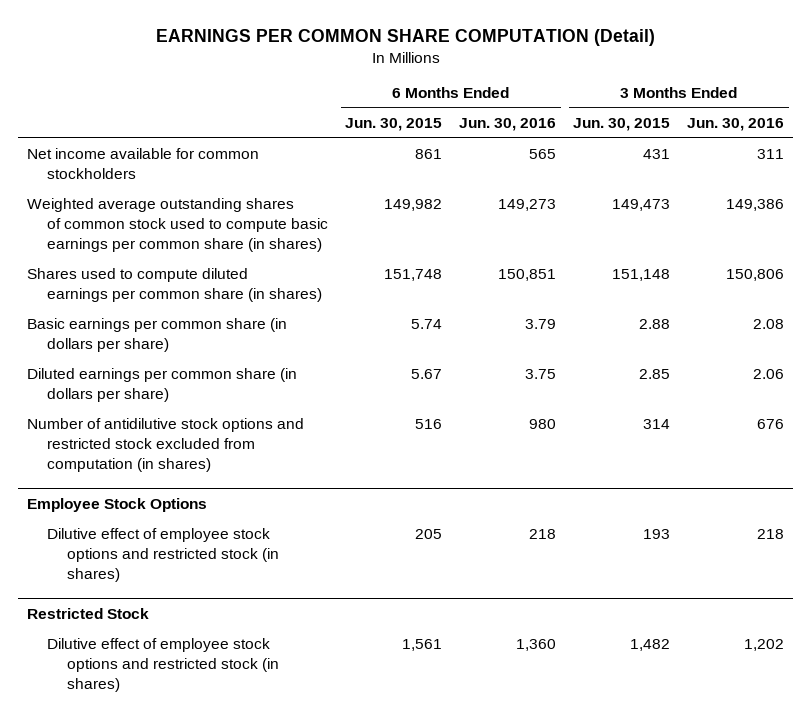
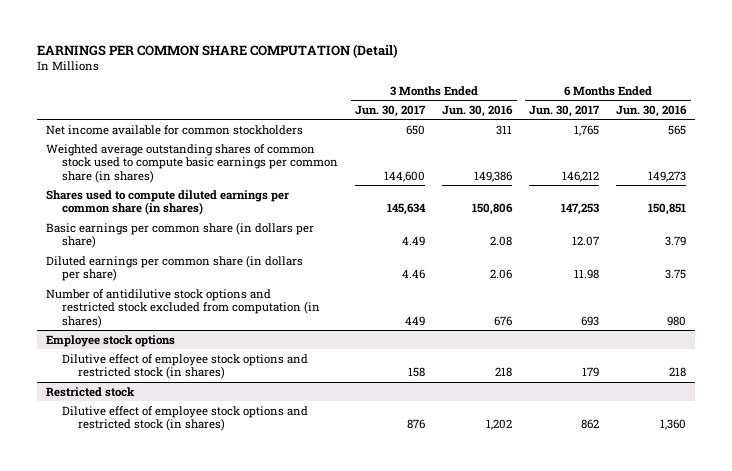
- | 6 Months Ended Jun. 30, 2015 | 6 Months Ended Jun. 30, 2016 | 3 Months Ended Jun. 30, 2015 | 3 Months Ended Jun. 30, 2016
+ | 3 Months Ended Jun. 30, 2017 | 3 Months Ended Jun. 30, 2016 | 6 Months Ended Jun. 30, 2017 | 6 Months Ended Jun. 30, 2016
- Employee Stock Options
+ Employee stock options
- Restricted Stock
+ Restricted stock

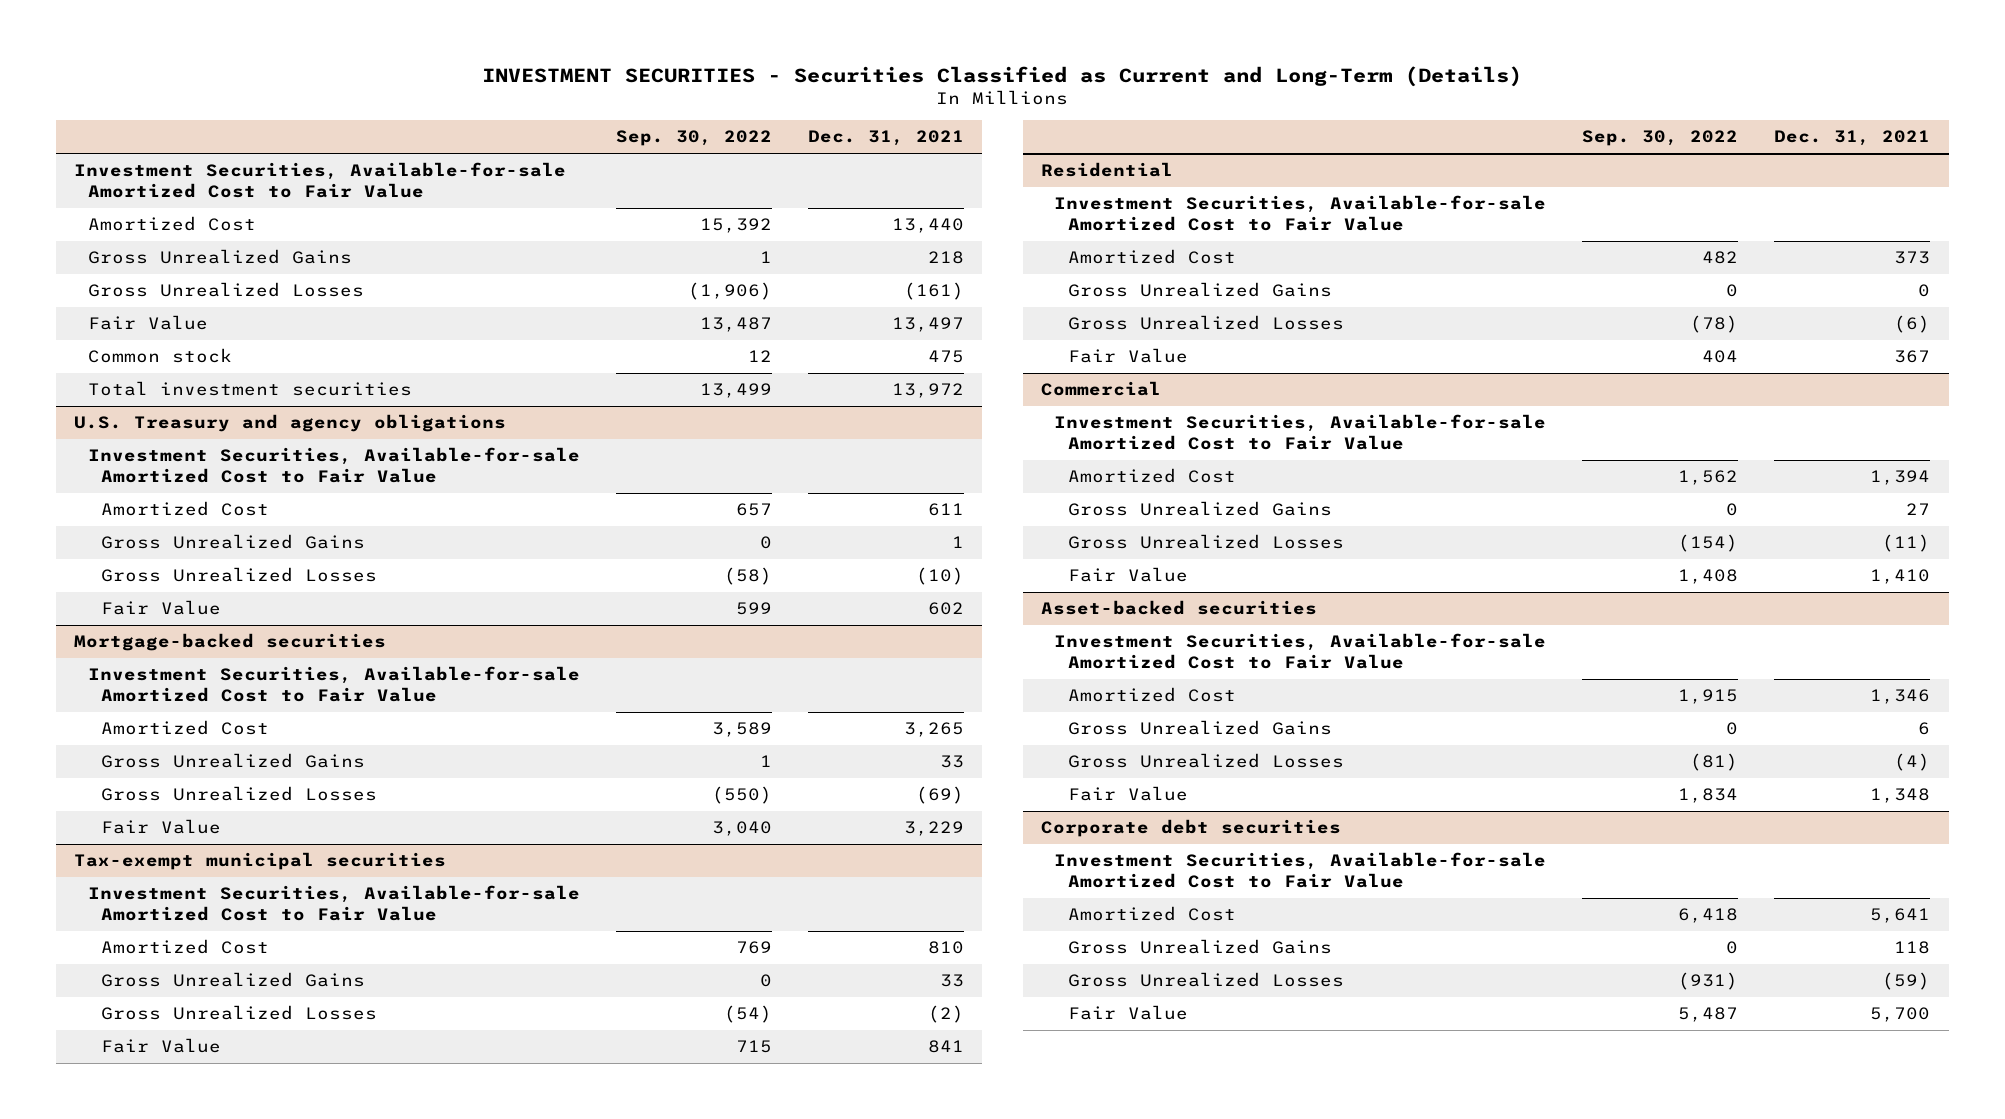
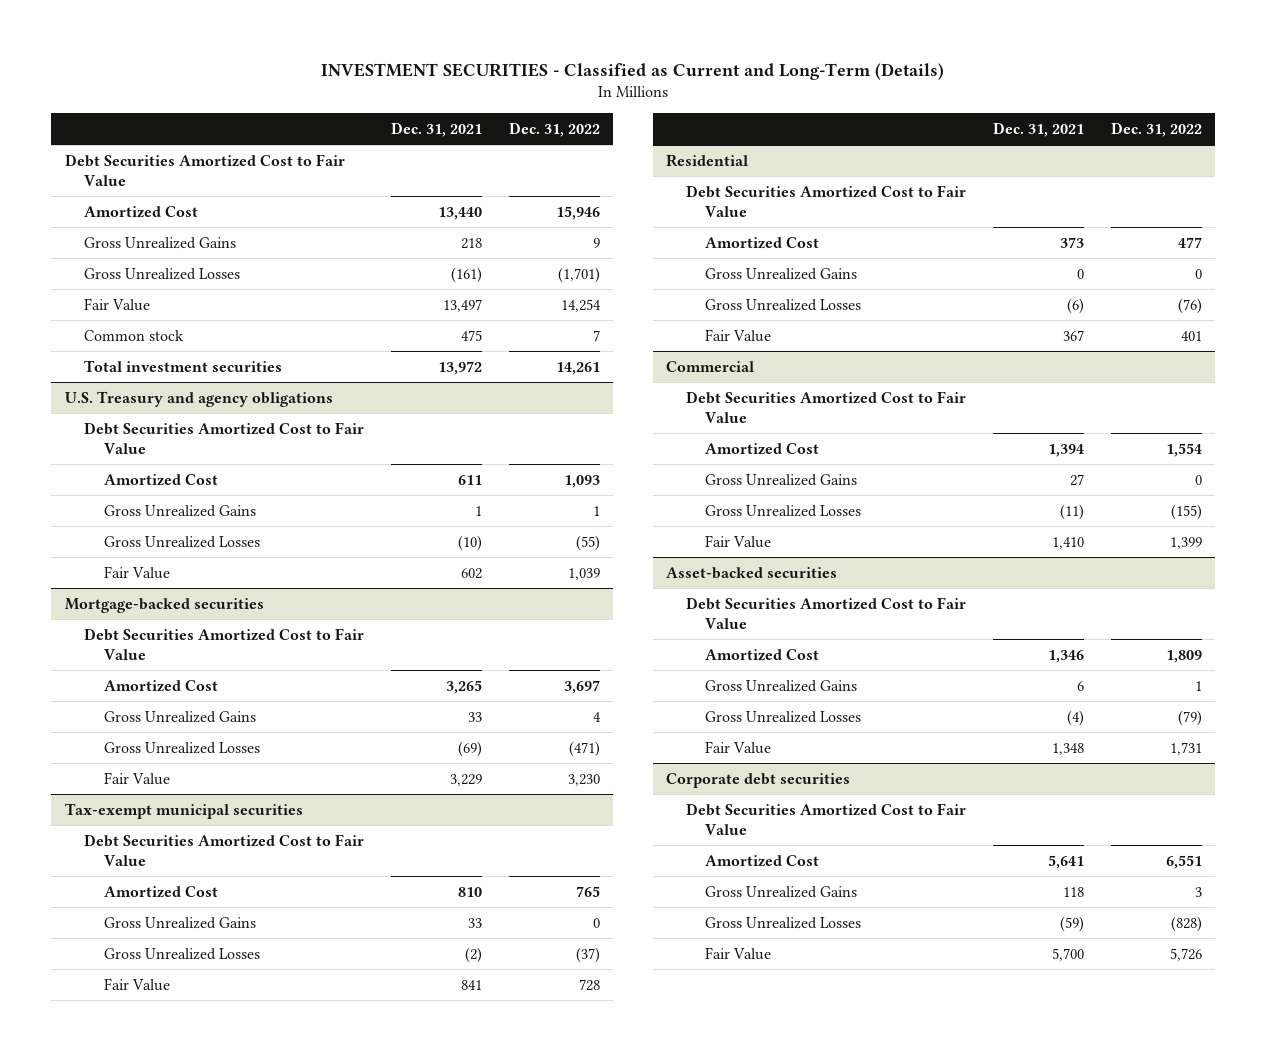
- INVESTMENT SECURITIES - Securities Classified as Current and Long-Term (Details)
+ INVESTMENT SECURITIES - Classified as Current and Long-Term (Details)
- | Sep. 30, 2022 | Dec. 31, 2021
+ | Dec. 31, 2021 | Dec. 31, 2022
- Investment Securities, Available-for-sale Amortized Cost to Fair Value
+ Debt Securities Amortized Cost to Fair Value
@ U.S. Treasury and agency obligations
- Investment Securities, Available-for-sale Amortized Cost to Fair Value
+ Debt Securities Amortized Cost to Fair Value
@ Mortgage-backed securities
- Investment Securities, Available-for-sale Amortized Cost to Fair Value
+ Debt Securities Amortized Cost to Fair Value
@ Tax-exempt municipal securities
- Investment Securities, Available-for-sale Amortized Cost to Fair Value
+ Debt Securities Amortized Cost to Fair Value
@ Residential
- Investment Securities, Available-for-sale Amortized Cost to Fair Value
+ Debt Securities Amortized Cost to Fair Value
@ Commercial
- Investment Securities, Available-for-sale Amortized Cost to Fair Value
+ Debt Securities Amortized Cost to Fair Value
@ Asset-backed securities
- Investment Securities, Available-for-sale Amortized Cost to Fair Value
+ Debt Securities Amortized Cost to Fair Value
@ Corporate debt securities
- Investment Securities, Available-for-sale Amortized Cost to Fair Value
+ Debt Securities Amortized Cost to Fair Value

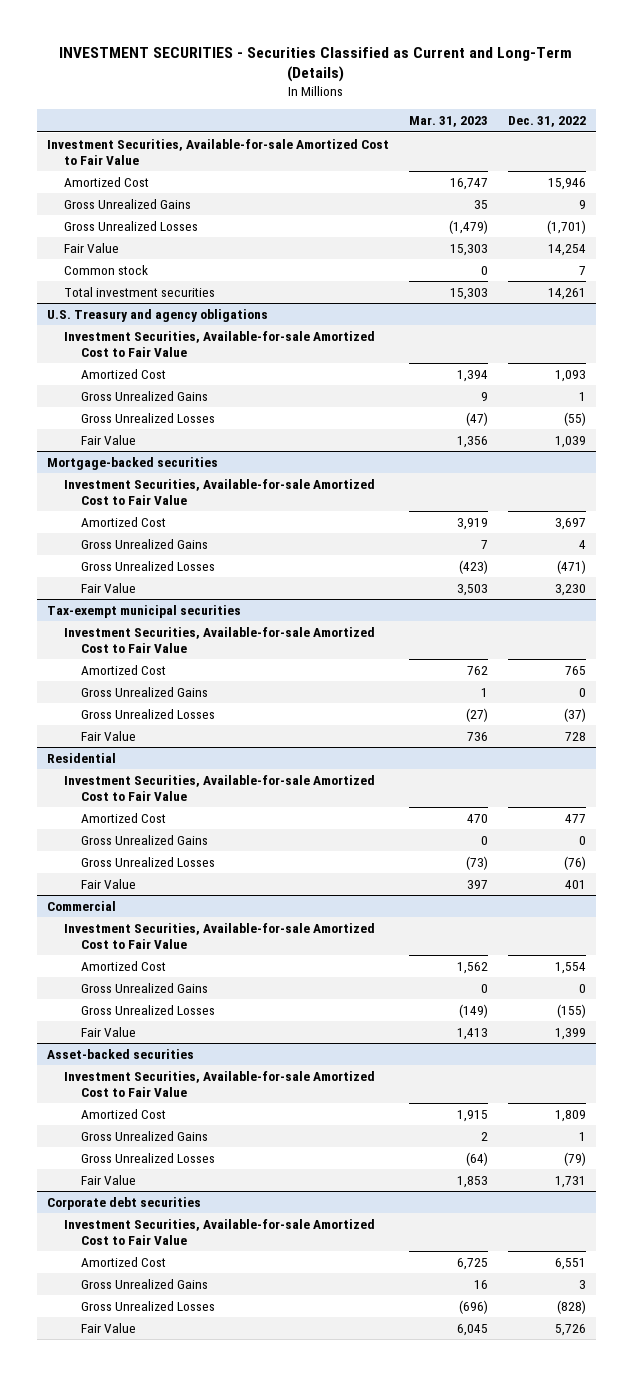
- INVESTMENT SECURITIES - Classified as Current and Long-Term (Details)
+ INVESTMENT SECURITIES - Securities Classified as Current and Long-Term (Details)
- | Dec. 31, 2021 | Dec. 31, 2022
+ | Mar. 31, 2023 | Dec. 31, 2022
- Debt Securities Amortized Cost to Fair Value
+ Investment Securities, Available-for-sale Amortized Cost to Fair Value
@ U.S. Treasury and agency obligations
- Debt Securities Amortized Cost to Fair Value
+ Investment Securities, Available-for-sale Amortized Cost to Fair Value
@ Mortgage-backed securities
- Debt Securities Amortized Cost to Fair Value
+ Investment Securities, Available-for-sale Amortized Cost to Fair Value
@ Tax-exempt municipal securities
- Debt Securities Amortized Cost to Fair Value
+ Investment Securities, Available-for-sale Amortized Cost to Fair Value
@ Residential
- Debt Securities Amortized Cost to Fair Value
+ Investment Securities, Available-for-sale Amortized Cost to Fair Value
@ Commercial
- Debt Securities Amortized Cost to Fair Value
+ Investment Securities, Available-for-sale Amortized Cost to Fair Value
@ Asset-backed securities
- Debt Securities Amortized Cost to Fair Value
+ Investment Securities, Available-for-sale Amortized Cost to Fair Value
@ Corporate debt securities
- Debt Securities Amortized Cost to Fair Value
+ Investment Securities, Available-for-sale Amortized Cost to Fair Value

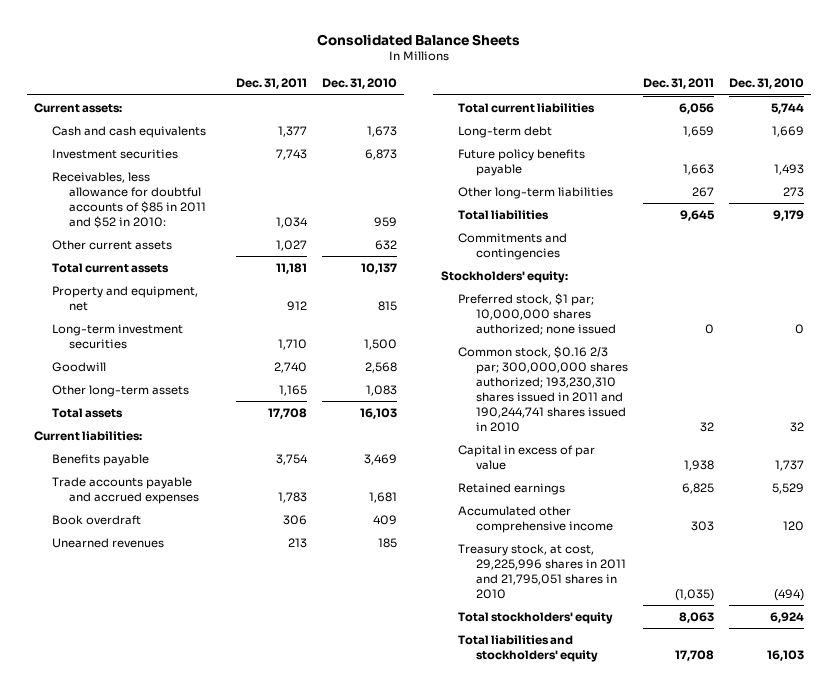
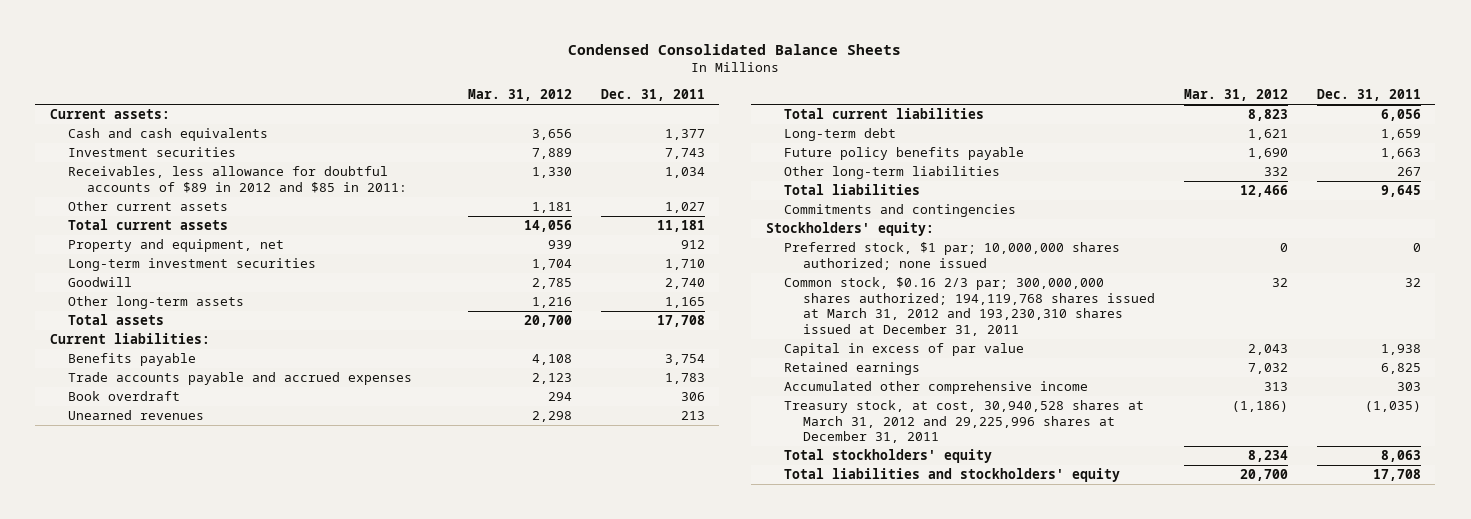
- Consolidated Balance Sheets
+ Condensed Consolidated Balance Sheets
- | Dec. 31, 2011 | Dec. 31, 2010
+ | Mar. 31, 2012 | Dec. 31, 2011
- Receivables, less allowance for doubtful accounts of $85 in 2011 and $52 in 2010: | 1,034 | 959
+ Receivables, less allowance for doubtful accounts of $89 in 2012 and $85 in 2011: | 1,330 | 1,034
- Common stock, $0.16 2/3 par; 300,000,000 shares authorized; 193,230,310 shares issued in 2011 and 190,244,741 shares issued in 2010 | 32 | 32
+ Common stock, $0.16 2/3 par; 300,000,000 shares authorized; 194,119,768 shares issued at March 31, 2012 and 193,230,310 shares issued at December 31, 2011 | 32 | 32
- Treasury stock, at cost, 29,225,996 shares in 2011 and 21,795,051 shares in 2010 | (1,035) | (494)
+ Treasury stock, at cost, 30,940,528 shares at March 31, 2012 and 29,225,996 shares at December 31, 2011 | (1,186) | (1,035)

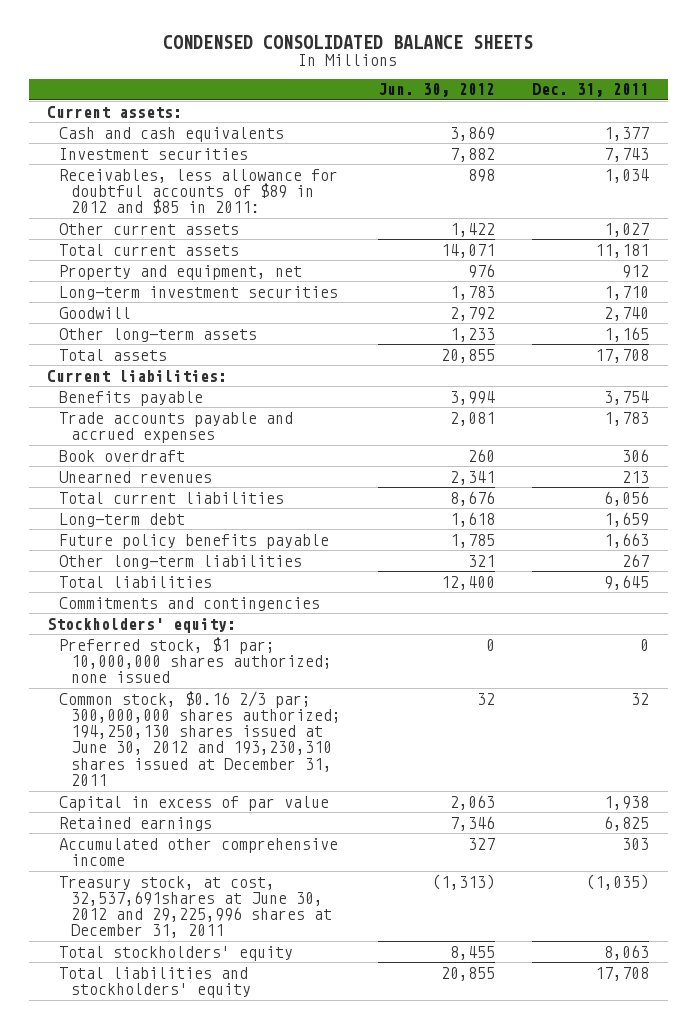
- Condensed Consolidated Balance Sheets
+ CONDENSED CONSOLIDATED BALANCE SHEETS
- | Mar. 31, 2012 | Dec. 31, 2011
+ | Jun. 30, 2012 | Dec. 31, 2011
- Common stock, $0.16 2/3 par; 300,000,000 shares authorized; 194,119,768 shares issued at March 31, 2012 and 193,230,310 shares issued at December 31, 2011 | 32 | 32
+ Common stock, $0.16 2/3 par; 300,000,000 shares authorized; 194,250,130 shares issued at June 30, 2012 and 193,230,310 shares issued at December 31, 2011 | 32 | 32
- Treasury stock, at cost, 30,940,528 shares at March 31, 2012 and 29,225,996 shares at December 31, 2011 | (1,186) | (1,035)
+ Treasury stock, at cost, 32,537,691shares at June 30, 2012 and 29,225,996 shares at December 31, 2011 | (1,313) | (1,035)

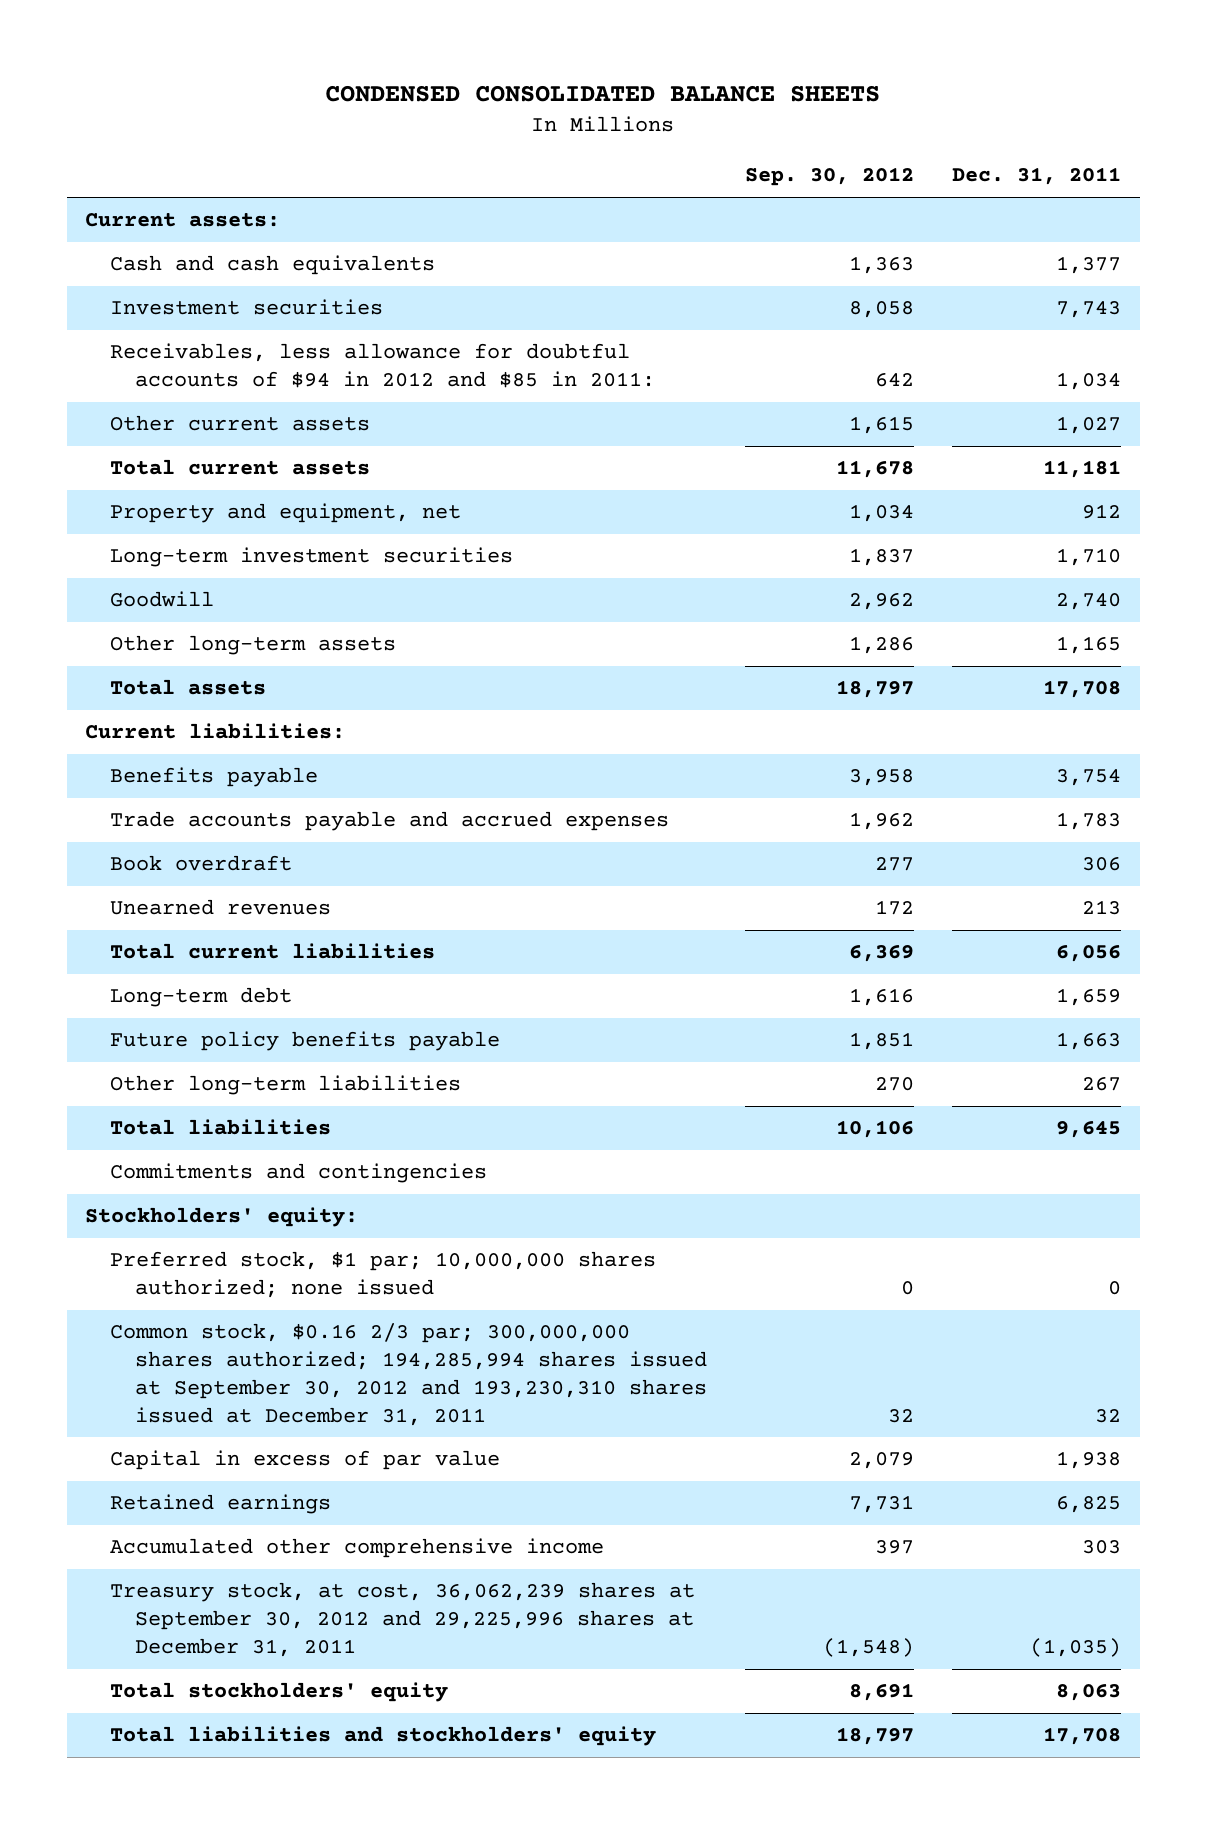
- | Jun. 30, 2012 | Dec. 31, 2011
+ | Sep. 30, 2012 | Dec. 31, 2011
- Receivables, less allowance for doubtful accounts of $89 in 2012 and $85 in 2011: | 898 | 1,034
+ Receivables, less allowance for doubtful accounts of $94 in 2012 and $85 in 2011: | 642 | 1,034
- Common stock, $0.16 2/3 par; 300,000,000 shares authorized; 194,250,130 shares issued at June 30, 2012 and 193,230,310 shares issued at December 31, 2011 | 32 | 32
+ Common stock, $0.16 2/3 par; 300,000,000 shares authorized; 194,285,994 shares issued at September 30, 2012 and 193,230,310 shares issued at December 31, 2011 | 32 | 32
- Treasury stock, at cost, 32,537,691shares at June 30, 2012 and 29,225,996 shares at December 31, 2011 | (1,313) | (1,035)
+ Treasury stock, at cost, 36,062,239 shares at September 30, 2012 and 29,225,996 shares at December 31, 2011 | (1,548) | (1,035)

